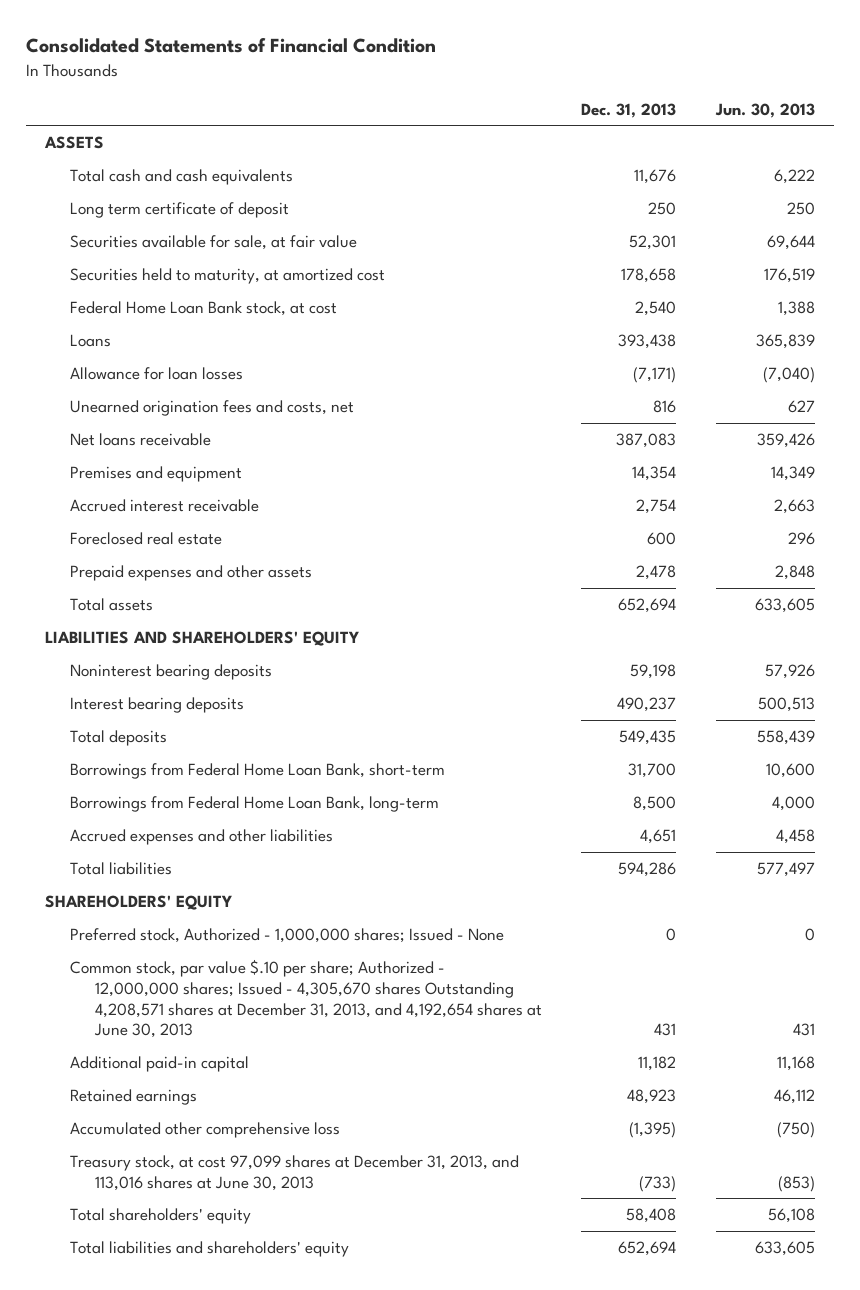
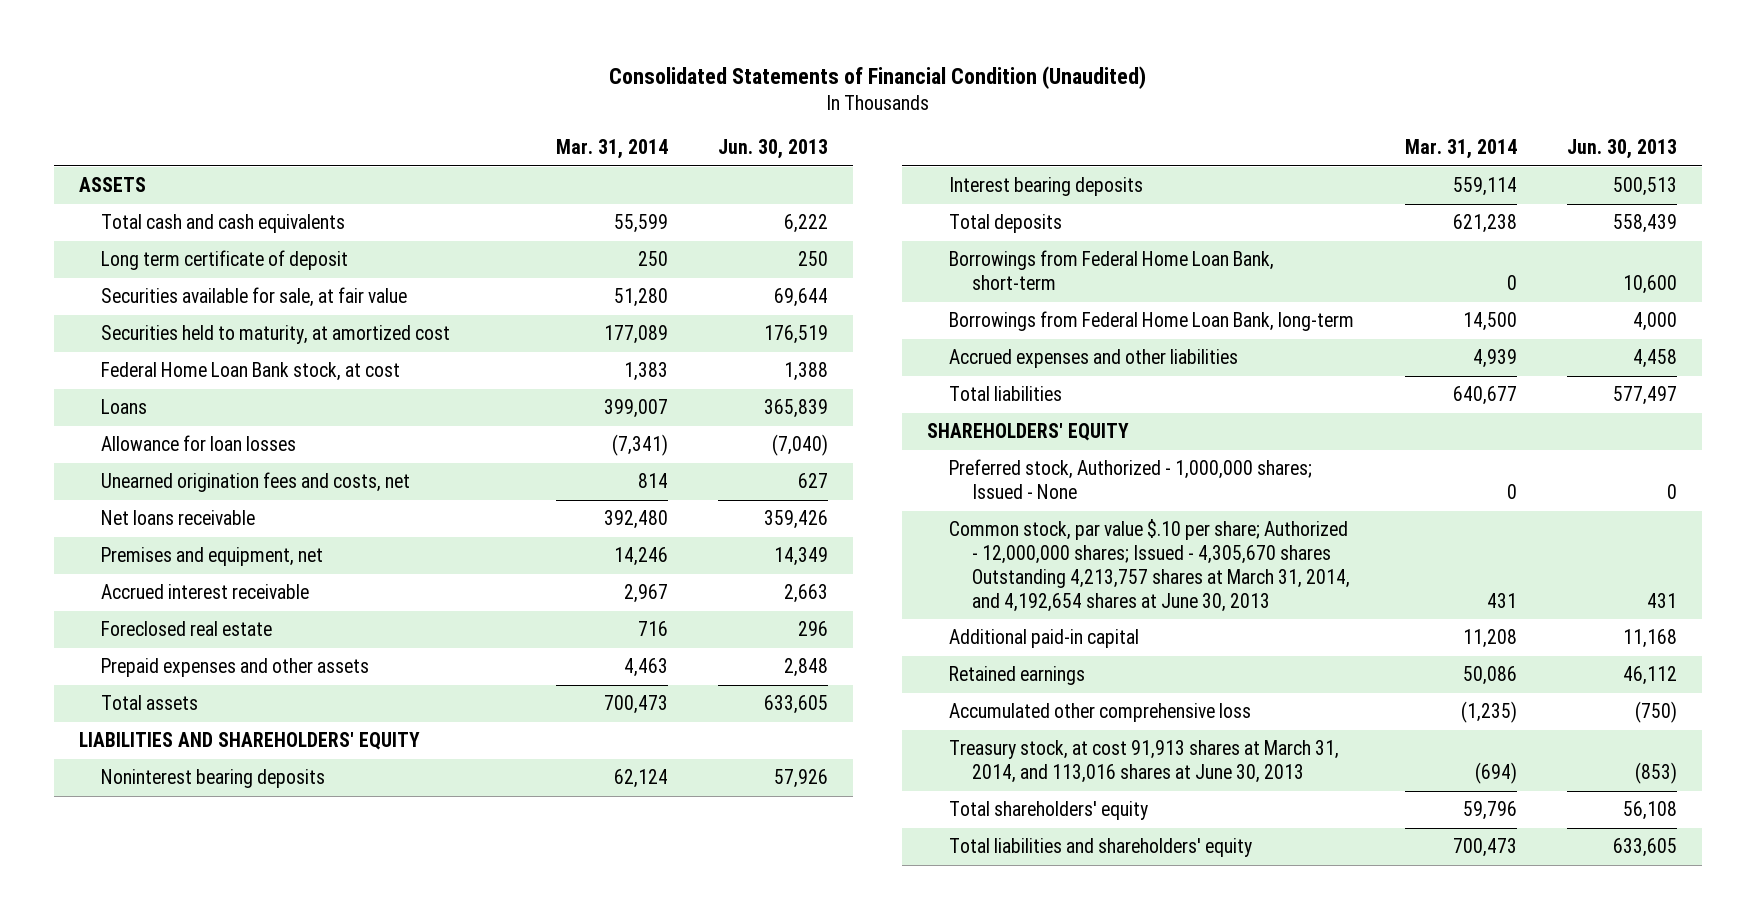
- Consolidated Statements of Financial Condition
+ Consolidated Statements of Financial Condition (Unaudited)
- | Dec. 31, 2013 | Jun. 30, 2013
+ | Mar. 31, 2014 | Jun. 30, 2013
- Premises and equipment | 14,354 | 14,349
+ Premises and equipment, net | 14,246 | 14,349
- Common stock, par value $.10 per share; Authorized - 12,000,000 shares; Issued - 4,305,670 shares Outstanding 4,208,571 shares at December 31, 2013, and 4,192,654 shares at June 30, 2013 | 431 | 431
+ Common stock, par value $.10 per share; Authorized - 12,000,000 shares; Issued - 4,305,670 shares Outstanding 4,213,757 shares at March 31, 2014, and 4,192,654 shares at June 30, 2013 | 431 | 431
- Treasury stock, at cost 97,099 shares at December 31, 2013, and 113,016 shares at June 30, 2013 | (733) | (853)
+ Treasury stock, at cost 91,913 shares at March 31, 2014, and 113,016 shares at June 30, 2013 | (694) | (853)

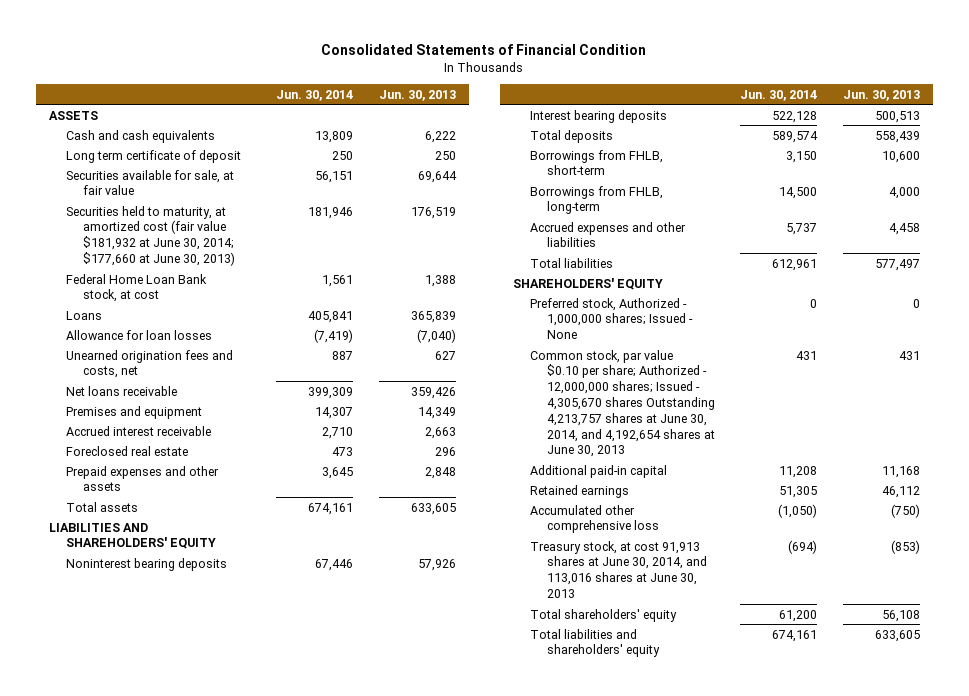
- Consolidated Statements of Financial Condition (Unaudited)
+ Consolidated Statements of Financial Condition
- | Mar. 31, 2014 | Jun. 30, 2013
+ | Jun. 30, 2014 | Jun. 30, 2013
- Total cash and cash equivalents | 55,599 | 6,222
+ Cash and cash equivalents | 13,809 | 6,222
- Securities held to maturity, at amortized cost | 177,089 | 176,519
+ Securities held to maturity, at amortized cost (fair value $181,932 at June 30, 2014; $177,660 at June 30, 2013) | 181,946 | 176,519
- Premises and equipment, net | 14,246 | 14,349
+ Premises and equipment | 14,307 | 14,349
- Borrowings from Federal Home Loan Bank, short-term | 0 | 10,600
- Borrowings from Federal Home Loan Bank, long-term | 14,500 | 4,000
+ Borrowings from FHLB, short-term | 3,150 | 10,600
+ Borrowings from FHLB, long-term | 14,500 | 4,000
- Common stock, par value $.10 per share; Authorized - 12,000,000 shares; Issued - 4,305,670 shares Outstanding 4,213,757 shares at March 31, 2014, and 4,192,654 shares at June 30, 2013 | 431 | 431
+ Common stock, par value $0.10 per share; Authorized - 12,000,000 shares; Issued - 4,305,670 shares Outstanding 4,213,757 shares at June 30, 2014, and 4,192,654 shares at June 30, 2013 | 431 | 431
- Treasury stock, at cost 91,913 shares at March 31, 2014, and 113,016 shares at June 30, 2013 | (694) | (853)
+ Treasury stock, at cost 91,913 shares at June 30, 2014, and 113,016 shares at June 30, 2013 | (694) | (853)

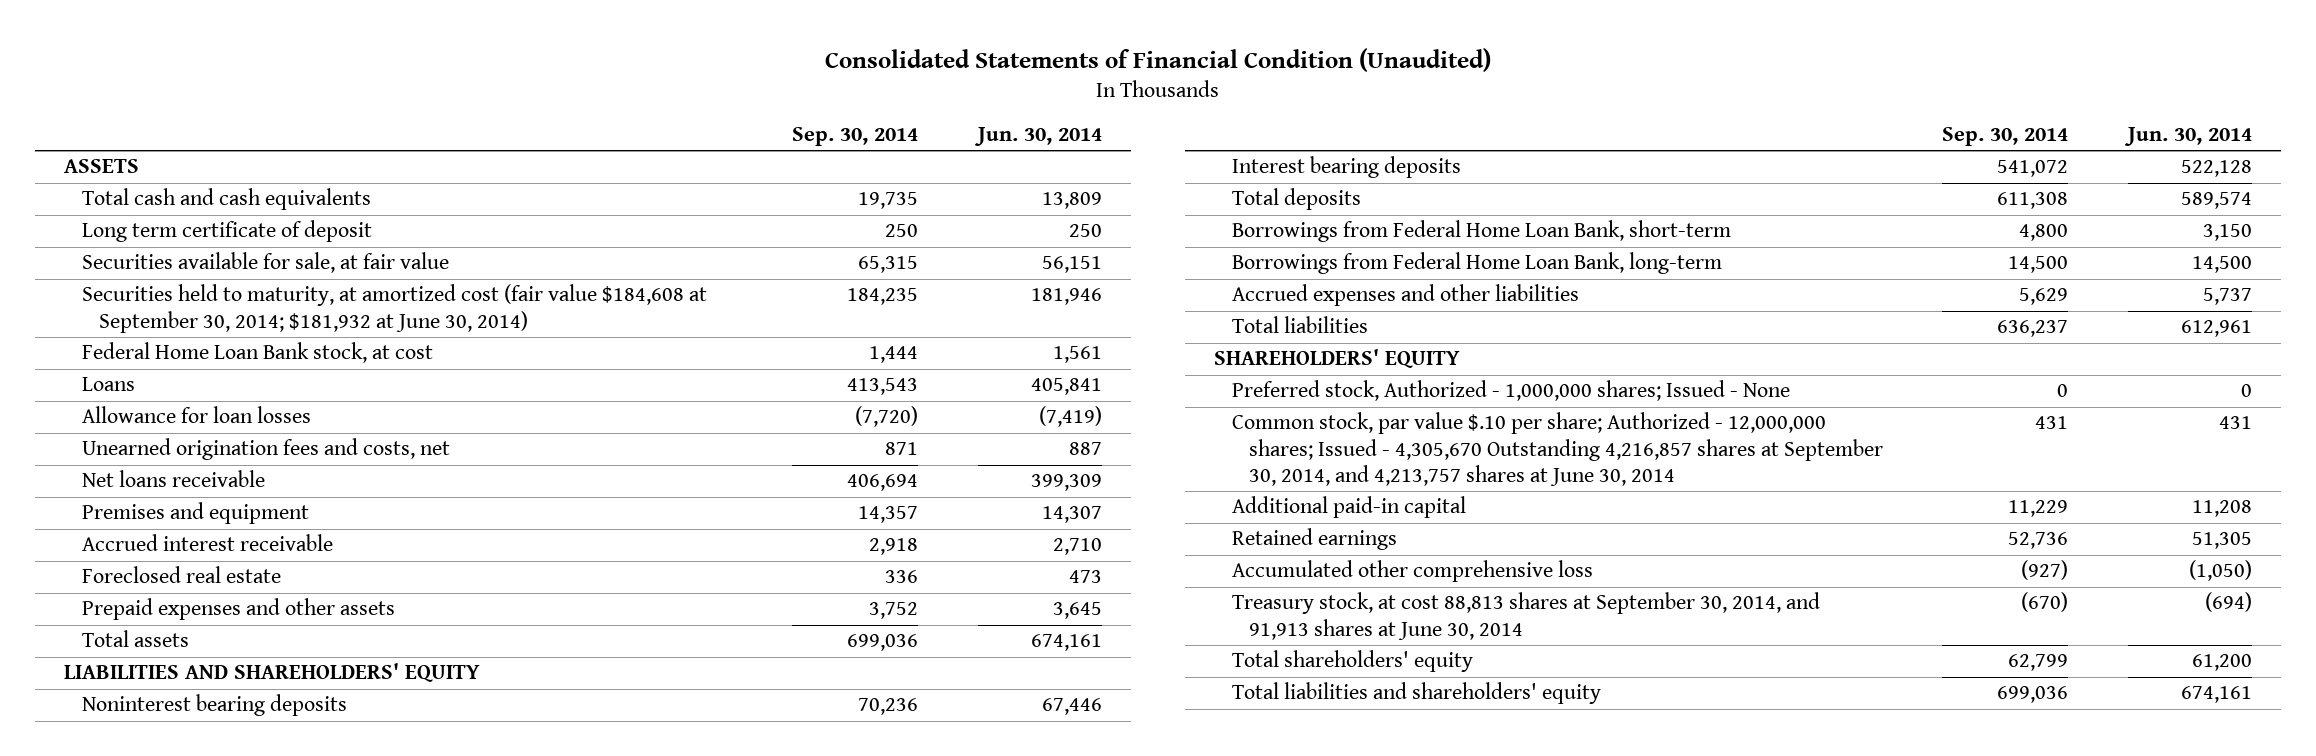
- Consolidated Statements of Financial Condition
+ Consolidated Statements of Financial Condition (Unaudited)
- | Jun. 30, 2014 | Jun. 30, 2013
+ | Sep. 30, 2014 | Jun. 30, 2014
- Cash and cash equivalents | 13,809 | 6,222
+ Total cash and cash equivalents | 19,735 | 13,809
- Securities held to maturity, at amortized cost (fair value $181,932 at June 30, 2014; $177,660 at June 30, 2013) | 181,946 | 176,519
+ Securities held to maturity, at amortized cost (fair value $184,608 at September 30, 2014; $181,932 at June 30, 2014) | 184,235 | 181,946
- Borrowings from FHLB, short-term | 3,150 | 10,600
- Borrowings from FHLB, long-term | 14,500 | 4,000
+ Borrowings from Federal Home Loan Bank, short-term | 4,800 | 3,150
+ Borrowings from Federal Home Loan Bank, long-term | 14,500 | 14,500
- Common stock, par value $0.10 per share; Authorized - 12,000,000 shares; Issued - 4,305,670 shares Outstanding 4,213,757 shares at June 30, 2014, and 4,192,654 shares at June 30, 2013 | 431 | 431
+ Common stock, par value $.10 per share; Authorized - 12,000,000 shares; Issued - 4,305,670 Outstanding 4,216,857 shares at September 30, 2014, and 4,213,757 shares at June 30, 2014 | 431 | 431
- Treasury stock, at cost 91,913 shares at June 30, 2014, and 113,016 shares at June 30, 2013 | (694) | (853)
+ Treasury stock, at cost 88,813 shares at September 30, 2014, and 91,913 shares at June 30, 2014 | (670) | (694)

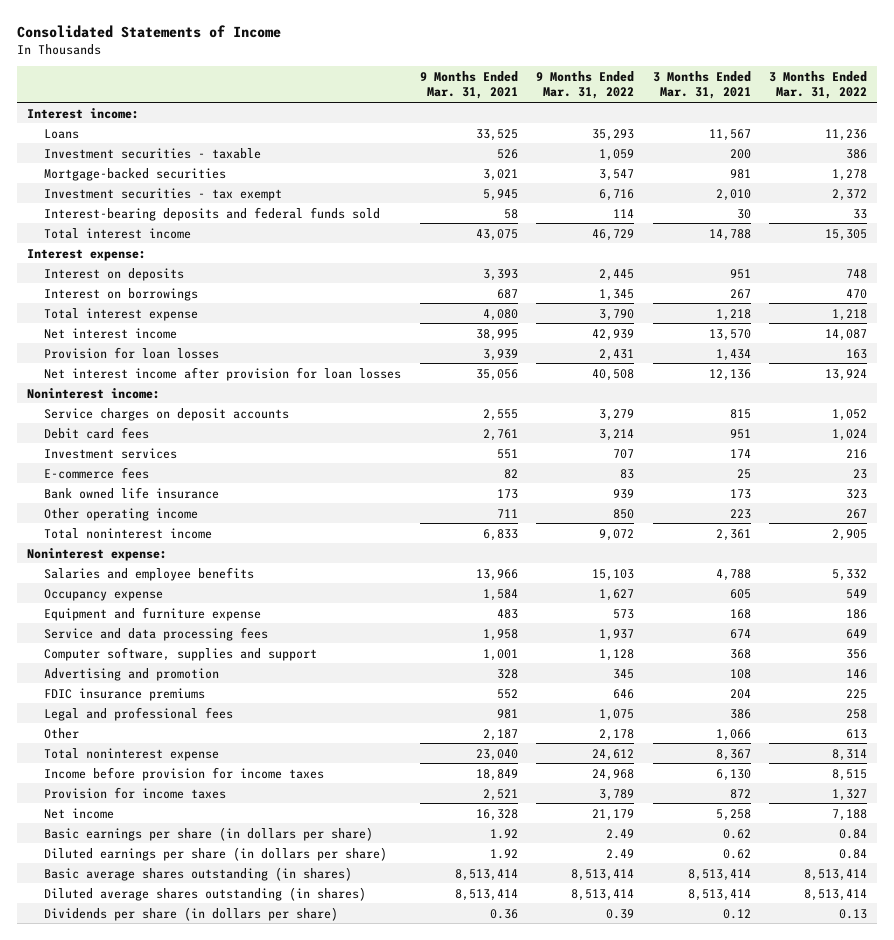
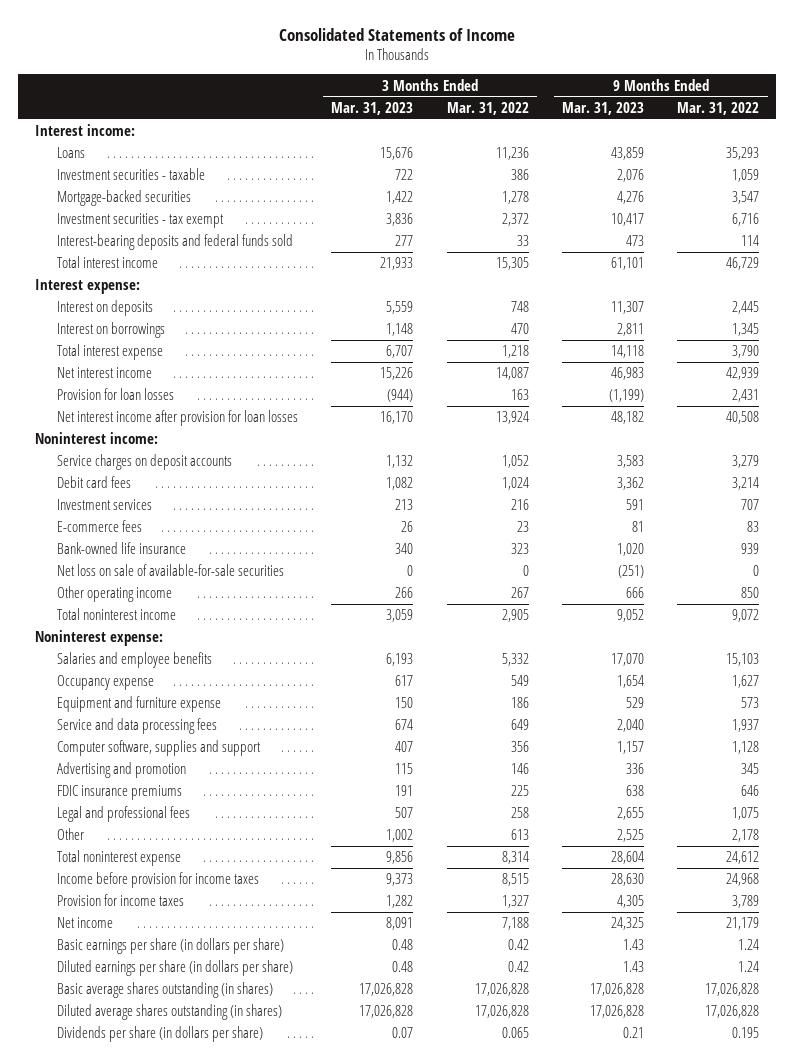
- | 9 Months Ended Mar. 31, 2021 | 9 Months Ended Mar. 31, 2022 | 3 Months Ended Mar. 31, 2021 | 3 Months Ended Mar. 31, 2022
+ | 3 Months Ended Mar. 31, 2023 | 3 Months Ended Mar. 31, 2022 | 9 Months Ended Mar. 31, 2023 | 9 Months Ended Mar. 31, 2022
- Bank owned life insurance | 173 | 939 | 173 | 323
+ Bank-owned life insurance | 340 | 323 | 1,020 | 939
+ Net loss on sale of available-for-sale securities | 0 | 0 | (251) | 0
- Basic earnings per share (in dollars per share) | 1.92 | 2.49 | 0.62 | 0.84
- Diluted earnings per share (in dollars per share) | 1.92 | 2.49 | 0.62 | 0.84
- Basic average shares outstanding (in shares) | 8,513,414 | 8,513,414 | 8,513,414 | 8,513,414
- Diluted average shares outstanding (in shares) | 8,513,414 | 8,513,414 | 8,513,414 | 8,513,414
- Dividends per share (in dollars per share) | 0.36 | 0.39 | 0.12 | 0.13
+ Basic earnings per share (in dollars per share) | 0.48 | 0.42 | 1.43 | 1.24
+ Diluted earnings per share (in dollars per share) | 0.48 | 0.42 | 1.43 | 1.24
+ Basic average shares outstanding (in shares) | 17,026,828 | 17,026,828 | 17,026,828 | 17,026,828
+ Diluted average shares outstanding (in shares) | 17,026,828 | 17,026,828 | 17,026,828 | 17,026,828
+ Dividends per share (in dollars per share) | 0.07 | 0.065 | 0.21 | 0.195

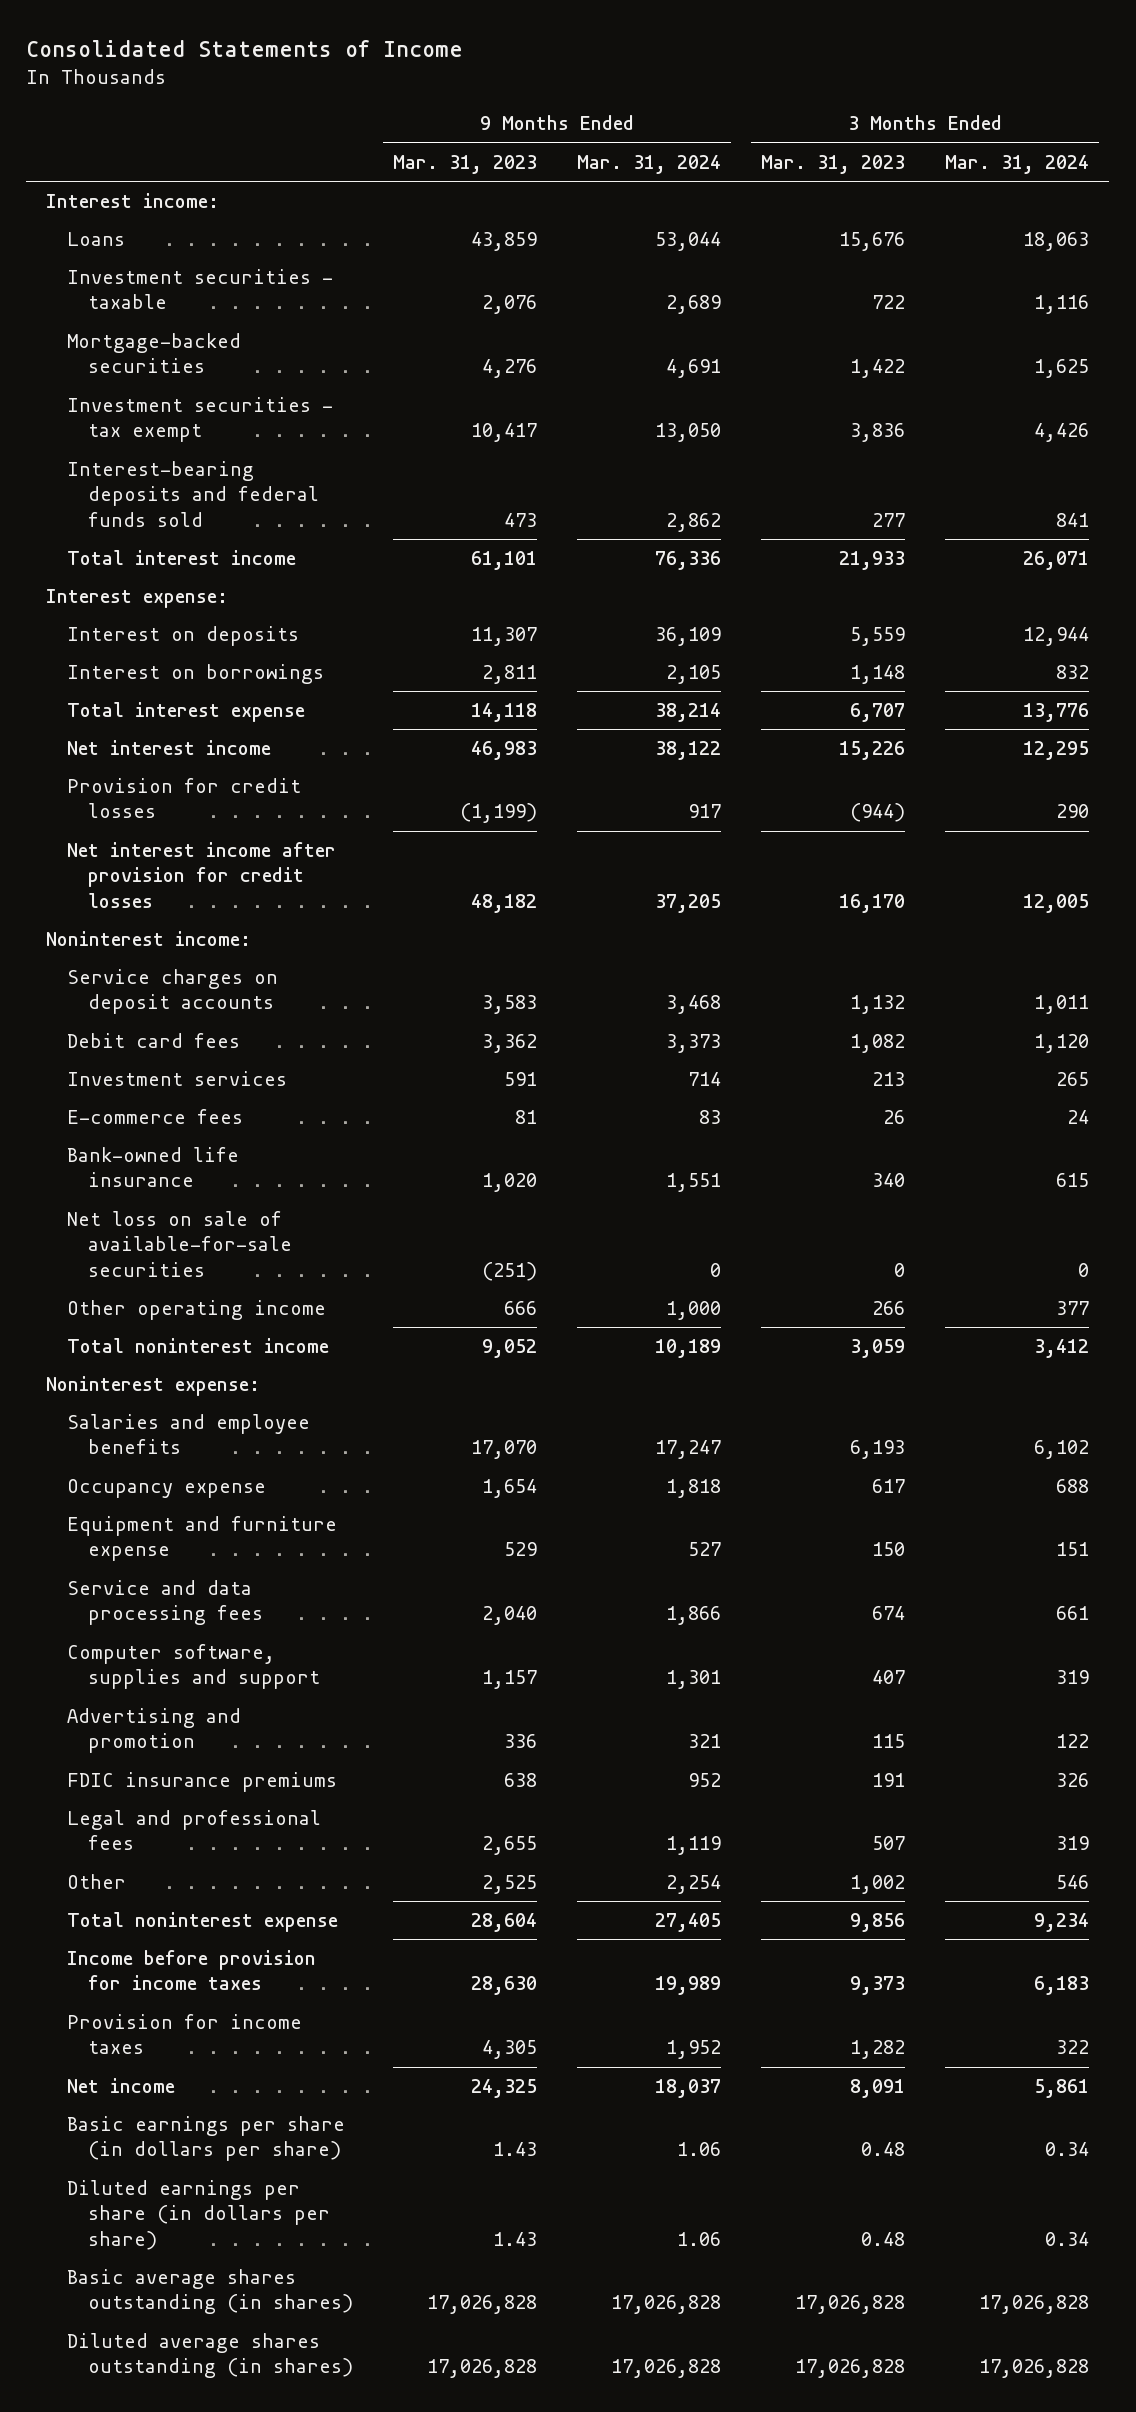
- | 3 Months Ended Mar. 31, 2023 | 3 Months Ended Mar. 31, 2022 | 9 Months Ended Mar. 31, 2023 | 9 Months Ended Mar. 31, 2022
+ | 9 Months Ended Mar. 31, 2023 | 9 Months Ended Mar. 31, 2024 | 3 Months Ended Mar. 31, 2023 | 3 Months Ended Mar. 31, 2024
- Provision for loan losses | (944) | 163 | (1,199) | 2,431
- Net interest income after provision for loan losses | 16,170 | 13,924 | 48,182 | 40,508
+ Provision for credit losses | (1,199) | 917 | (944) | 290
+ Net interest income after provision for credit losses | 48,182 | 37,205 | 16,170 | 12,005
- Dividends per share (in dollars per share) | 0.07 | 0.065 | 0.21 | 0.195

